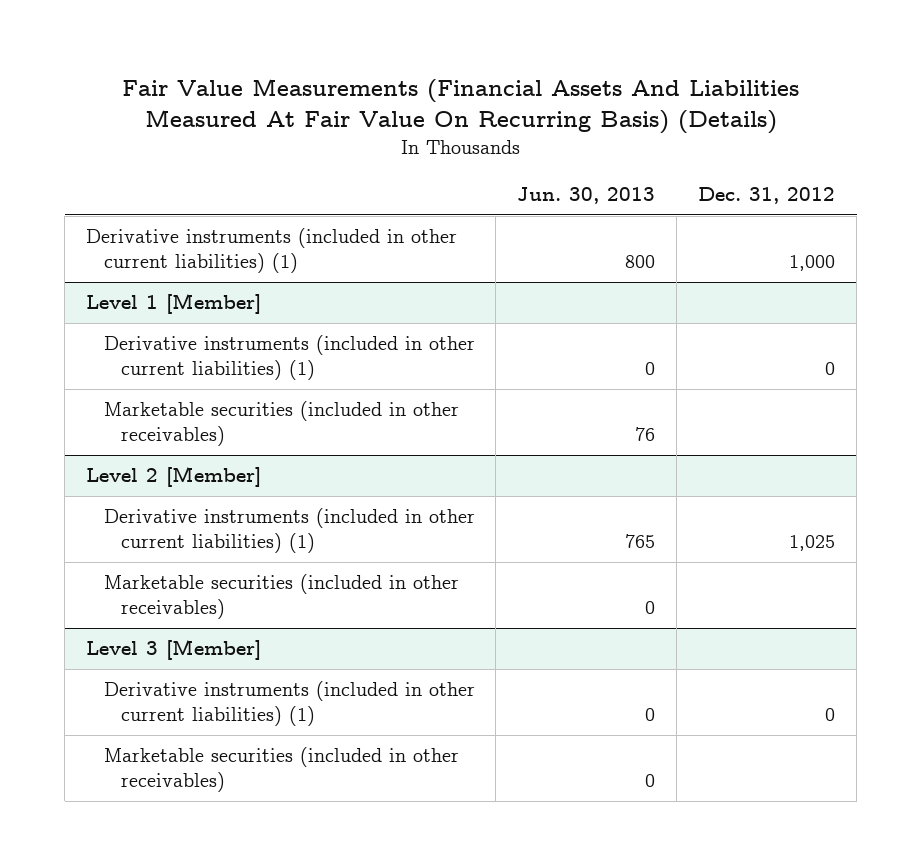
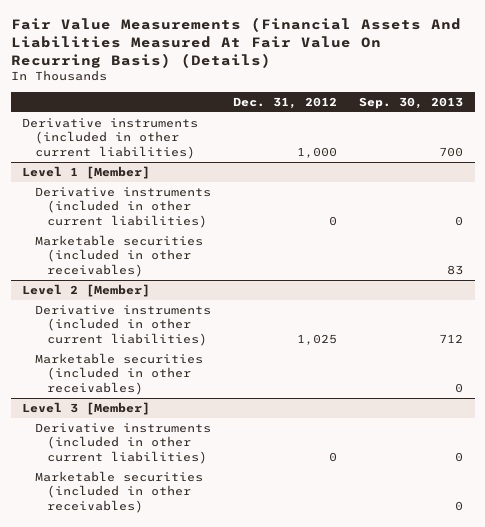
- | Jun. 30, 2013 | Dec. 31, 2012
+ | Dec. 31, 2012 | Sep. 30, 2013
- Derivative instruments (included in other current liabilities) (1) | 800 | 1,000
+ Derivative instruments (included in other current liabilities) | 1,000 | 700
@ Level 1 [Member]
- Derivative instruments (included in other current liabilities) (1) | 0 | 0
+ Derivative instruments (included in other current liabilities) | 0 | 0
@ Level 2 [Member]
- Derivative instruments (included in other current liabilities) (1) | 765 | 1,025
+ Derivative instruments (included in other current liabilities) | 1,025 | 712
@ Level 3 [Member]
- Derivative instruments (included in other current liabilities) (1) | 0 | 0
+ Derivative instruments (included in other current liabilities) | 0 | 0

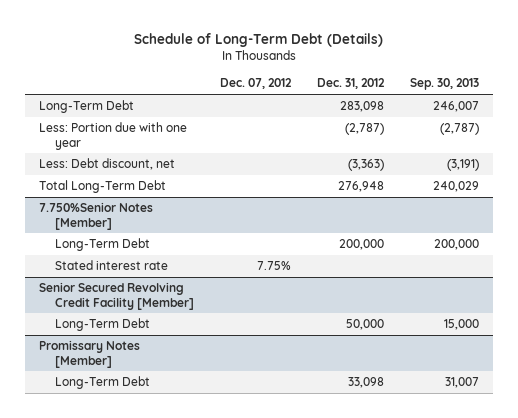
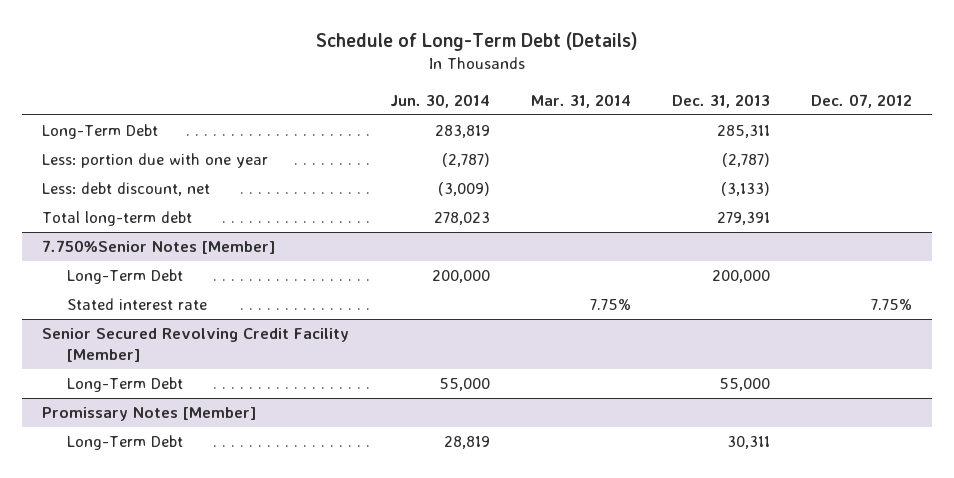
- | Dec. 07, 2012 | Dec. 31, 2012 | Sep. 30, 2013
+ | Jun. 30, 2014 | Mar. 31, 2014 | Dec. 31, 2013 | Dec. 07, 2012
- Less: Portion due with one year | | (2,787) | (2,787)
- Less: Debt discount, net | | (3,363) | (3,191)
- Total Long-Term Debt | | 276,948 | 240,029
+ Less: portion due with one year | (2,787) | | (2,787) |
+ Less: debt discount, net | (3,009) | | (3,133) |
+ Total long-term debt | 278,023 | | 279,391 |

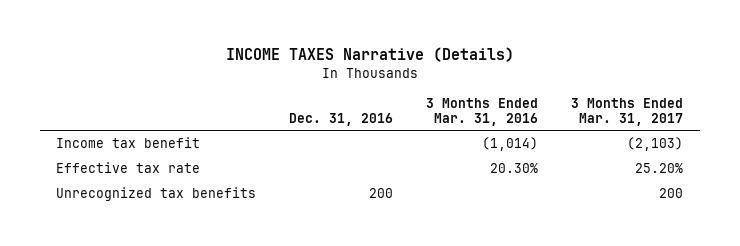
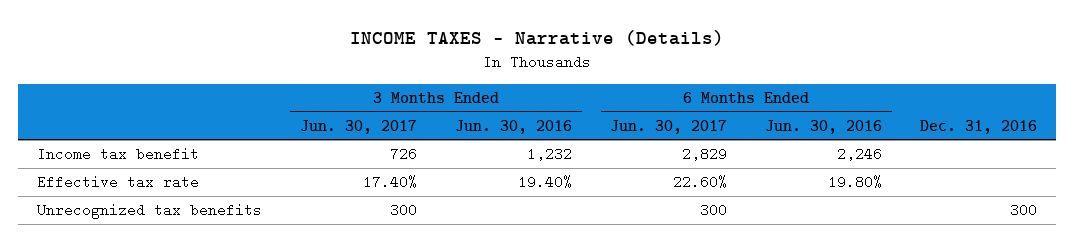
- INCOME TAXES Narrative (Details)
+ INCOME TAXES - Narrative (Details)
- | Dec. 31, 2016 | 3 Months Ended Mar. 31, 2016 | 3 Months Ended Mar. 31, 2017
+ | 3 Months Ended Jun. 30, 2017 | 3 Months Ended Jun. 30, 2016 | 6 Months Ended Jun. 30, 2017 | 6 Months Ended Jun. 30, 2016 | Dec. 31, 2016
- Unrecognized tax benefits | 200 | | 200
+ Unrecognized tax benefits | 300 | | 300 | | 300

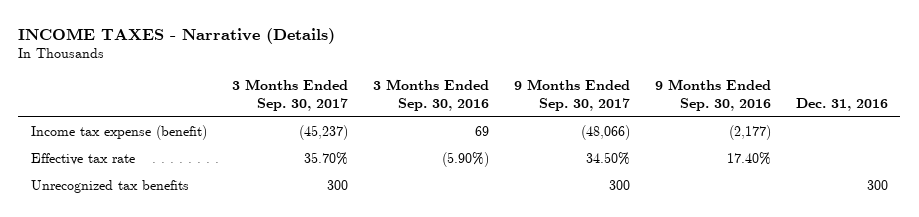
- | 3 Months Ended Jun. 30, 2017 | 3 Months Ended Jun. 30, 2016 | 6 Months Ended Jun. 30, 2017 | 6 Months Ended Jun. 30, 2016 | Dec. 31, 2016
+ | 3 Months Ended Sep. 30, 2017 | 3 Months Ended Sep. 30, 2016 | 9 Months Ended Sep. 30, 2017 | 9 Months Ended Sep. 30, 2016 | Dec. 31, 2016
- Income tax benefit | 726 | 1,232 | 2,829 | 2,246 |
+ Income tax expense (benefit) | (45,237) | 69 | (48,066) | (2,177) |

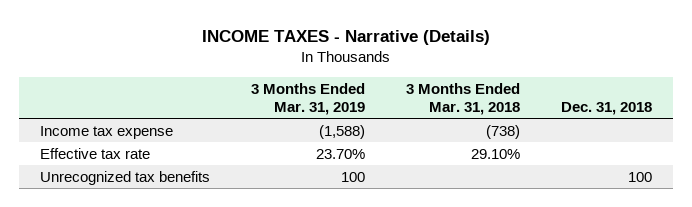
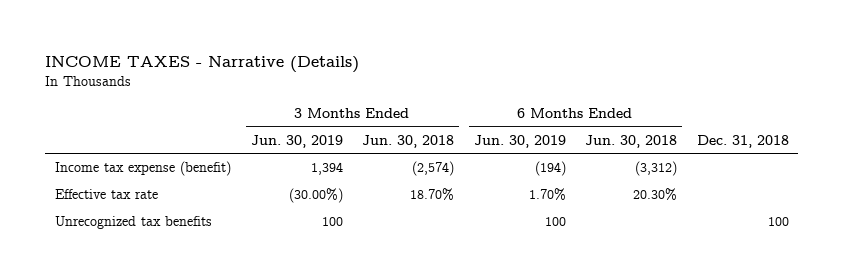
- | 3 Months Ended Mar. 31, 2019 | 3 Months Ended Mar. 31, 2018 | Dec. 31, 2018
+ | 3 Months Ended Jun. 30, 2019 | 3 Months Ended Jun. 30, 2018 | 6 Months Ended Jun. 30, 2019 | 6 Months Ended Jun. 30, 2018 | Dec. 31, 2018
- Income tax expense | (1,588) | (738) |
+ Income tax expense (benefit) | 1,394 | (2,574) | (194) | (3,312) |

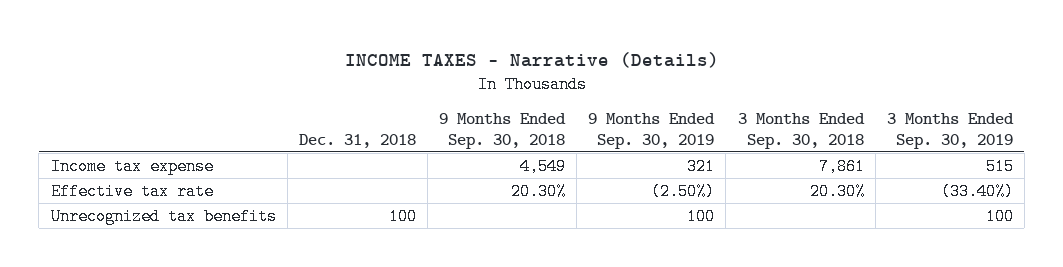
- | 3 Months Ended Jun. 30, 2019 | 3 Months Ended Jun. 30, 2018 | 6 Months Ended Jun. 30, 2019 | 6 Months Ended Jun. 30, 2018 | Dec. 31, 2018
+ | Dec. 31, 2018 | 9 Months Ended Sep. 30, 2018 | 9 Months Ended Sep. 30, 2019 | 3 Months Ended Sep. 30, 2018 | 3 Months Ended Sep. 30, 2019
- Income tax expense (benefit) | 1,394 | (2,574) | (194) | (3,312) |
+ Income tax expense | | 4,549 | 321 | 7,861 | 515

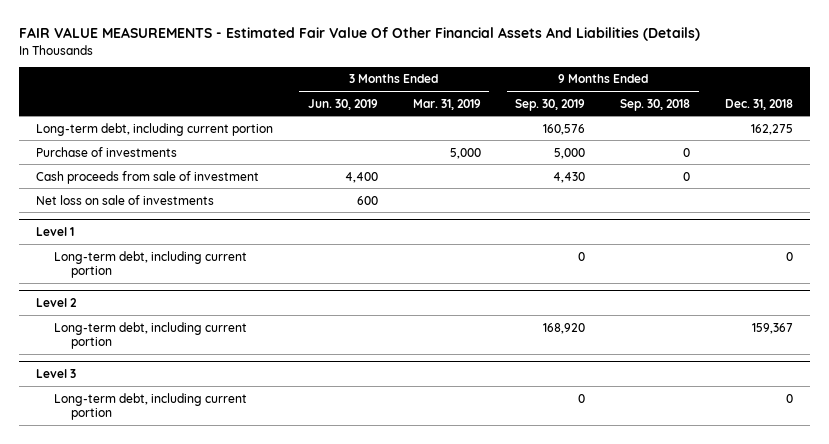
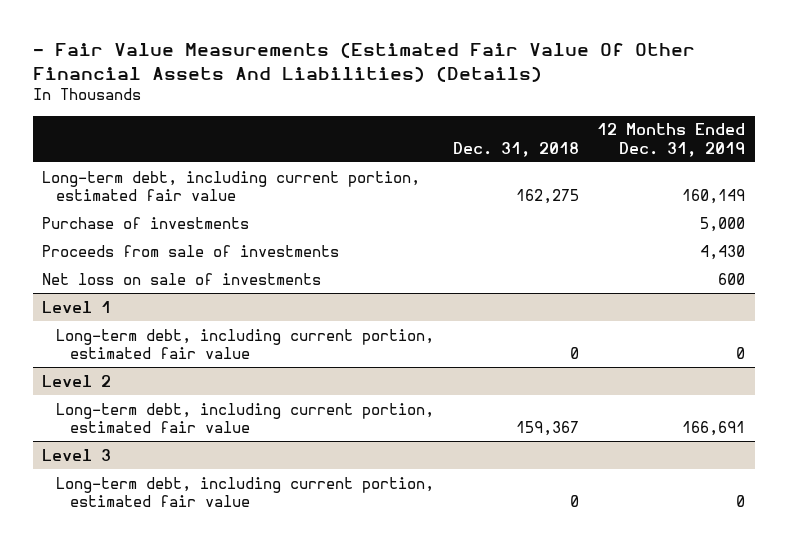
- FAIR VALUE MEASUREMENTS - Estimated Fair Value Of Other Financial Assets And Liabilities (Details)
+ - Fair Value Measurements (Estimated Fair Value Of Other Financial Assets And Liabilities) (Details)
- | 3 Months Ended Jun. 30, 2019 | 3 Months Ended Mar. 31, 2019 | 9 Months Ended Sep. 30, 2019 | 9 Months Ended Sep. 30, 2018 | Dec. 31, 2018
+ | Dec. 31, 2018 | 12 Months Ended Dec. 31, 2019
- Long-term debt, including current portion | | | 160,576 | | 162,275
+ Long-term debt, including current portion, estimated fair value | 162,275 | 160,149
- Cash proceeds from sale of investment | 4,400 | | 4,430 | 0 |
+ Proceeds from sale of investments | | 4,430
@ Level 1
- Long-term debt, including current portion | | | 0 | | 0
+ Long-term debt, including current portion, estimated fair value | 0 | 0
@ Level 2
- Long-term debt, including current portion | | | 168,920 | | 159,367
+ Long-term debt, including current portion, estimated fair value | 159,367 | 166,691
@ Level 3
- Long-term debt, including current portion | | | 0 | | 0
+ Long-term debt, including current portion, estimated fair value | 0 | 0

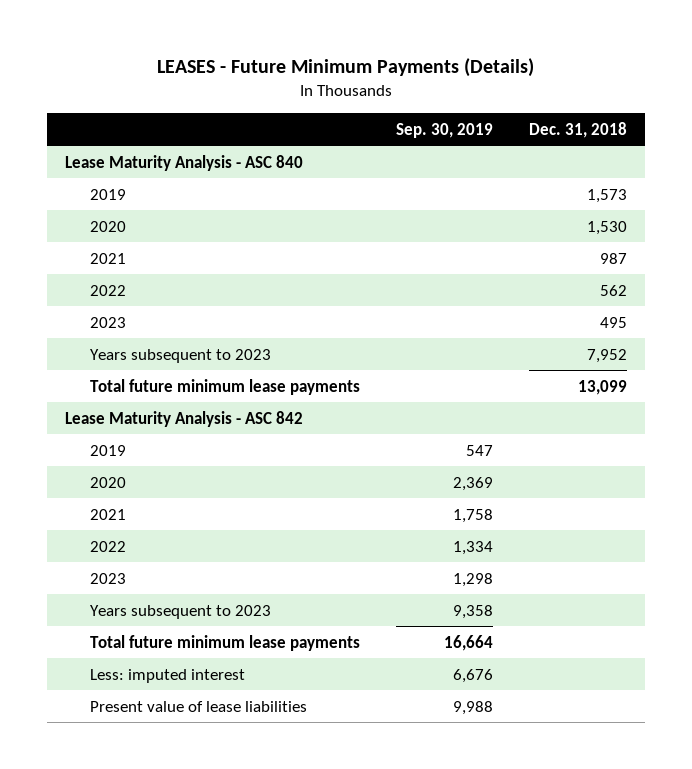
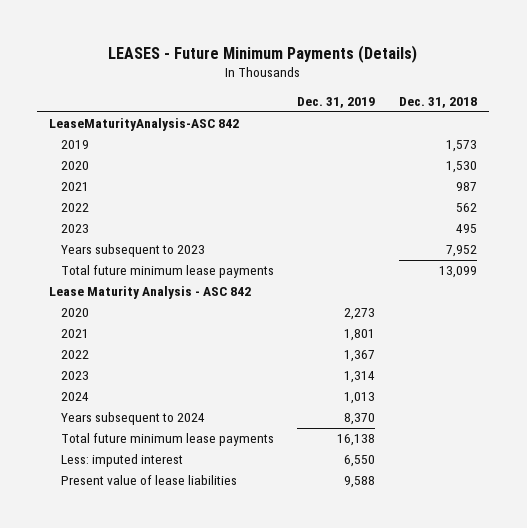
- | Sep. 30, 2019 | Dec. 31, 2018
+ | Dec. 31, 2019 | Dec. 31, 2018
- Lease Maturity Analysis - ASC 840
+ LeaseMaturityAnalysis-ASC 842
- 2019 | 547 |
- Years subsequent to 2023 | 9,358 |
+ 2024 | 1,013 |
+ Years subsequent to 2024 | 8,370 |

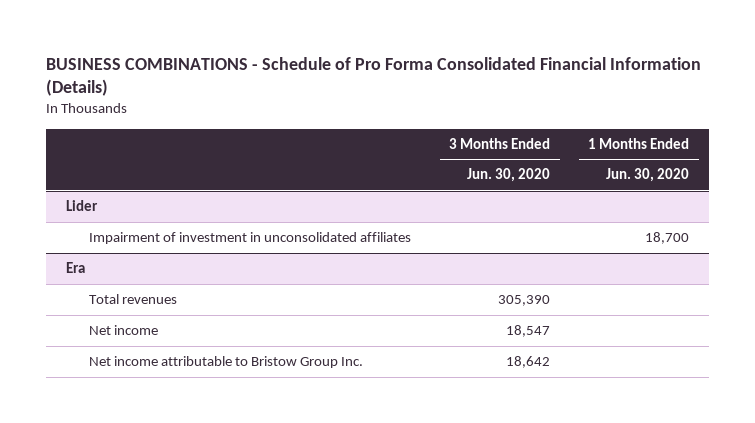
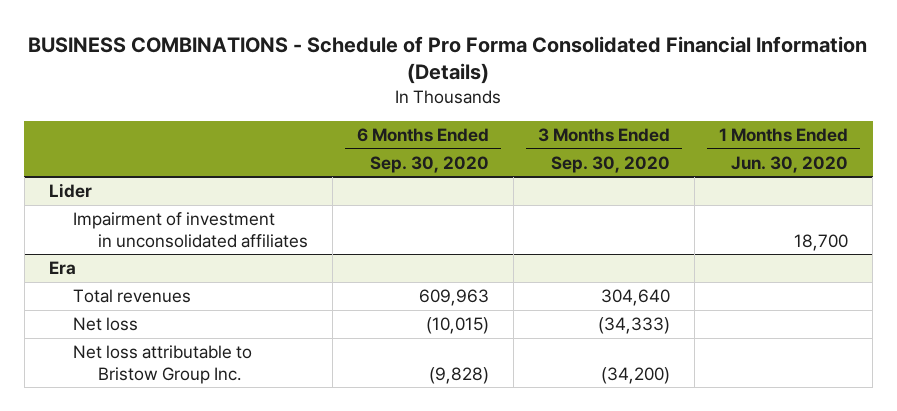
- | 3 Months Ended Jun. 30, 2020 | 1 Months Ended Jun. 30, 2020
+ | 6 Months Ended Sep. 30, 2020 | 3 Months Ended Sep. 30, 2020 | 1 Months Ended Jun. 30, 2020
@ Era
- Net income | 18,547 |
- Net income attributable to Bristow Group Inc. | 18,642 |
+ Net loss | (10,015) | (34,333) |
+ Net loss attributable to Bristow Group Inc. | (9,828) | (34,200) |

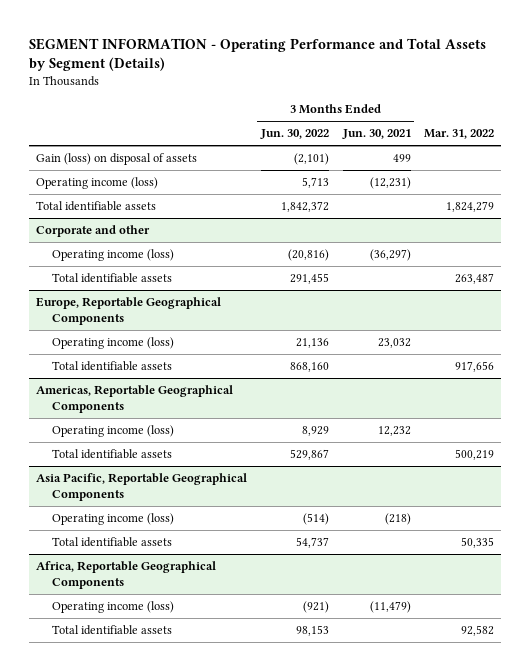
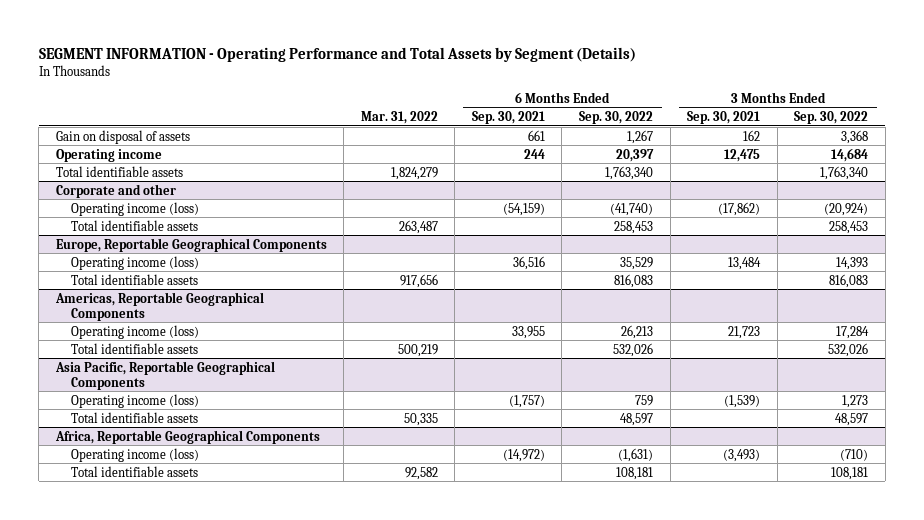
- | 3 Months Ended Jun. 30, 2022 | 3 Months Ended Jun. 30, 2021 | Mar. 31, 2022
+ | Mar. 31, 2022 | 6 Months Ended Sep. 30, 2021 | 6 Months Ended Sep. 30, 2022 | 3 Months Ended Sep. 30, 2021 | 3 Months Ended Sep. 30, 2022
- Gain (loss) on disposal of assets | (2,101) | 499 |
- Operating income (loss) | 5,713 | (12,231) |
+ Gain on disposal of assets | | 661 | 1,267 | 162 | 3,368
+ Operating income | | 244 | 20,397 | 12,475 | 14,684

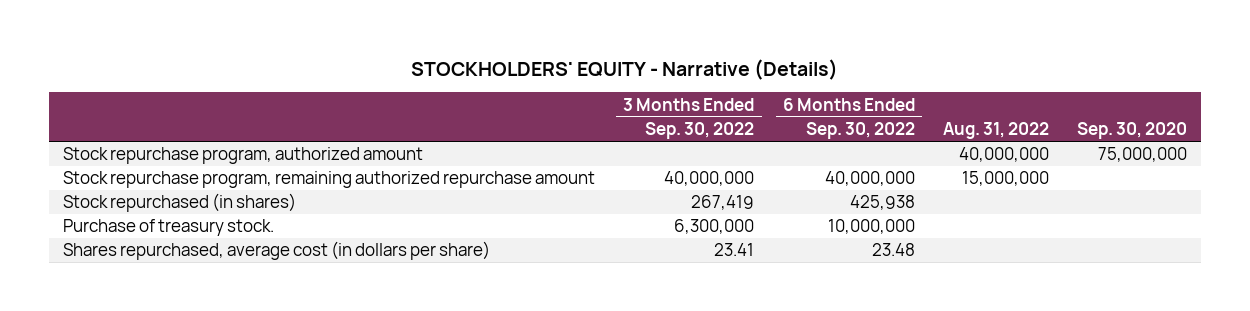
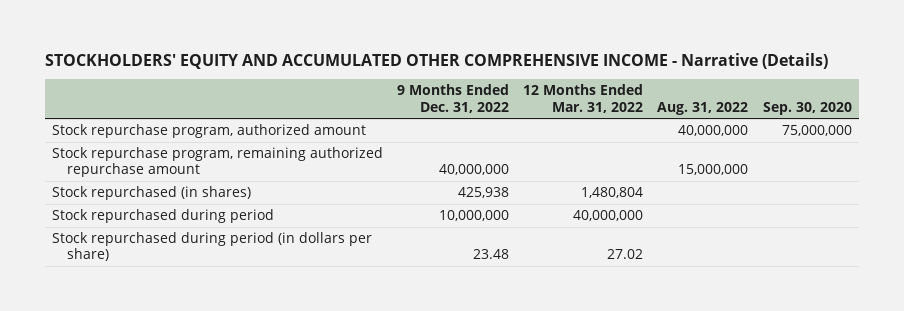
- STOCKHOLDERS' EQUITY - Narrative (Details)
+ STOCKHOLDERS' EQUITY AND ACCUMULATED OTHER COMPREHENSIVE INCOME - Narrative (Details)
- | 3 Months Ended Sep. 30, 2022 | 6 Months Ended Sep. 30, 2022 | Aug. 31, 2022 | Sep. 30, 2020
+ | 9 Months Ended Dec. 31, 2022 | 12 Months Ended Mar. 31, 2022 | Aug. 31, 2022 | Sep. 30, 2020
- Purchase of treasury stock. | 6,300,000 | 10,000,000 | |
- Shares repurchased, average cost (in dollars per share) | 23.41 | 23.48 | |
+ Stock repurchased during period | 10,000,000 | 40,000,000 | |
+ Stock repurchased during period (in dollars per share) | 23.48 | 27.02 | |

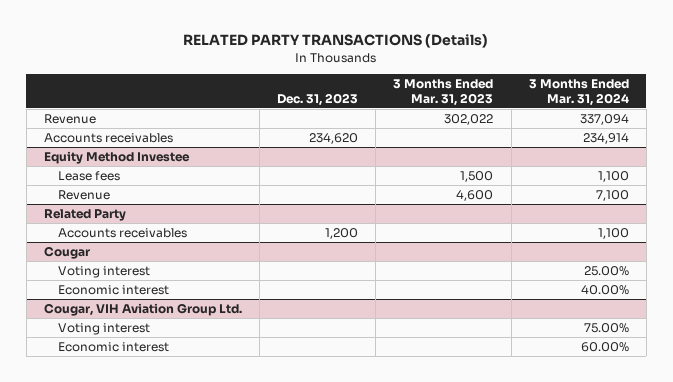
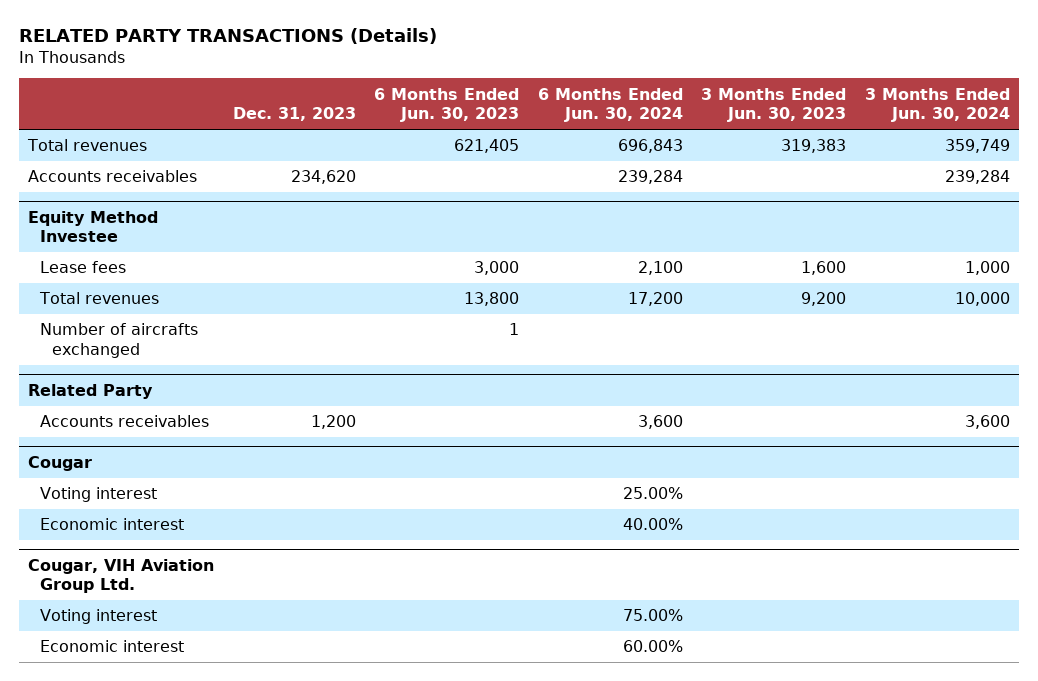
- | Dec. 31, 2023 | 3 Months Ended Mar. 31, 2023 | 3 Months Ended Mar. 31, 2024
+ | Dec. 31, 2023 | 6 Months Ended Jun. 30, 2023 | 6 Months Ended Jun. 30, 2024 | 3 Months Ended Jun. 30, 2023 | 3 Months Ended Jun. 30, 2024
- Revenue | | 302,022 | 337,094
+ Total revenues | | 621,405 | 696,843 | 319,383 | 359,749
@ Equity Method Investee
- Revenue | | 4,600 | 7,100
+ Total revenues | | 13,800 | 17,200 | 9,200 | 10,000
+ Number of aircrafts exchanged | | 1 | | |

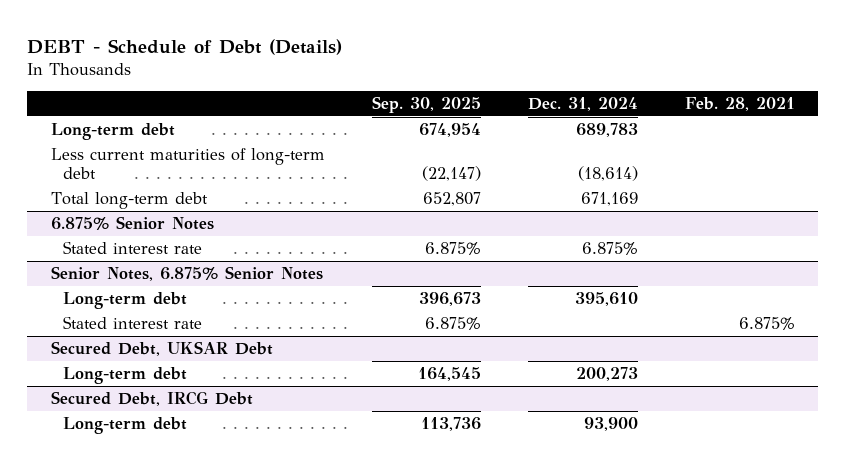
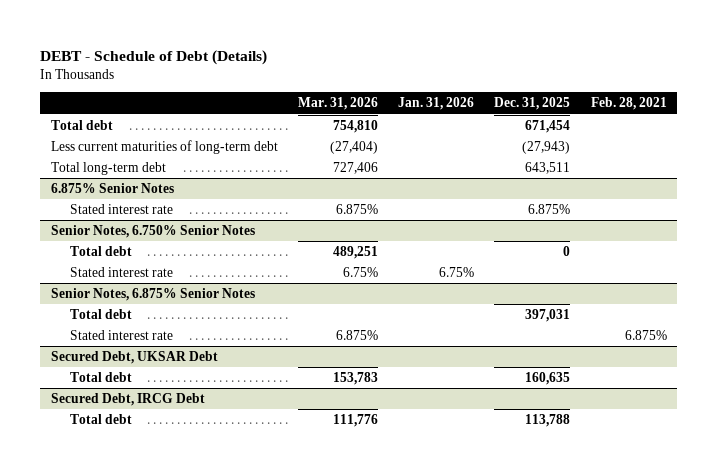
- | Sep. 30, 2025 | Dec. 31, 2024 | Feb. 28, 2021
+ | Mar. 31, 2026 | Jan. 31, 2026 | Dec. 31, 2025 | Feb. 28, 2021
- Long-term debt | 674,954 | 689,783 |
+ Total debt | 754,810 | | 671,454 |
+ Senior Notes, 6.750% Senior Notes
+ Total debt | 489,251 | | 0 |
+ Stated interest rate | 6.75% | 6.75% | |
@ Senior Notes, 6.875% Senior Notes
- Long-term debt | 396,673 | 395,610 |
+ Total debt | | | 397,031 |
@ Secured Debt, UKSAR Debt
- Long-term debt | 164,545 | 200,273 |
+ Total debt | 153,783 | | 160,635 |
@ Secured Debt, IRCG Debt
- Long-term debt | 113,736 | 93,900 |
+ Total debt | 111,776 | | 113,788 |

